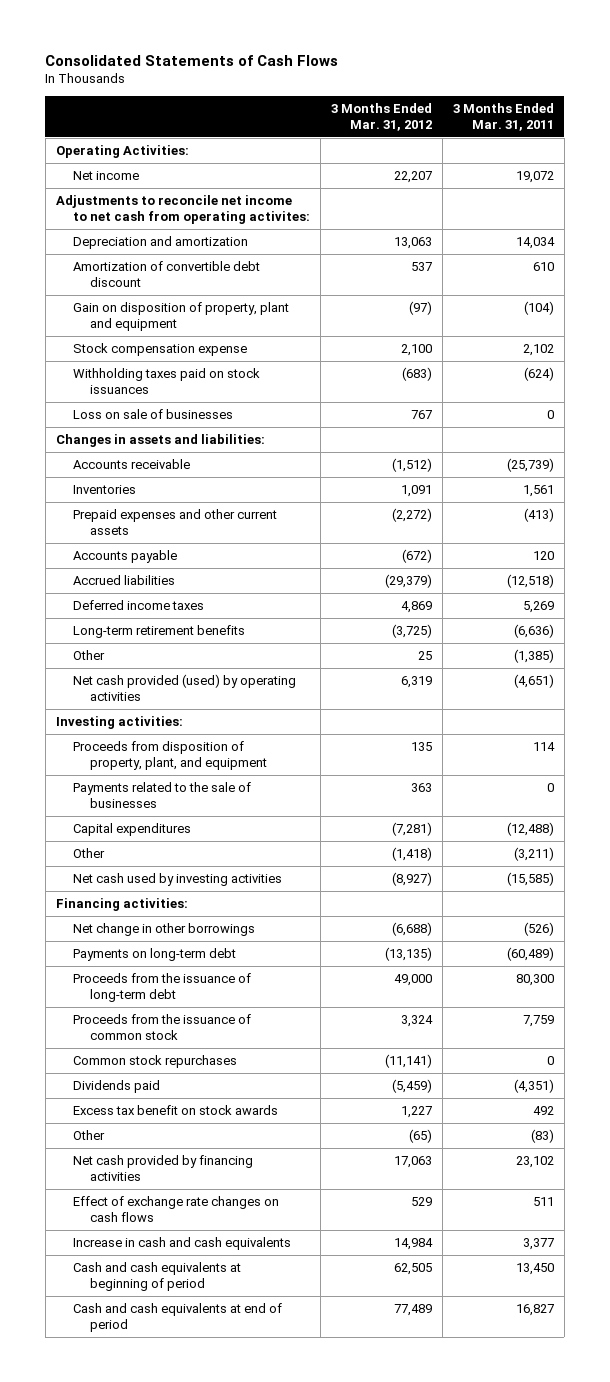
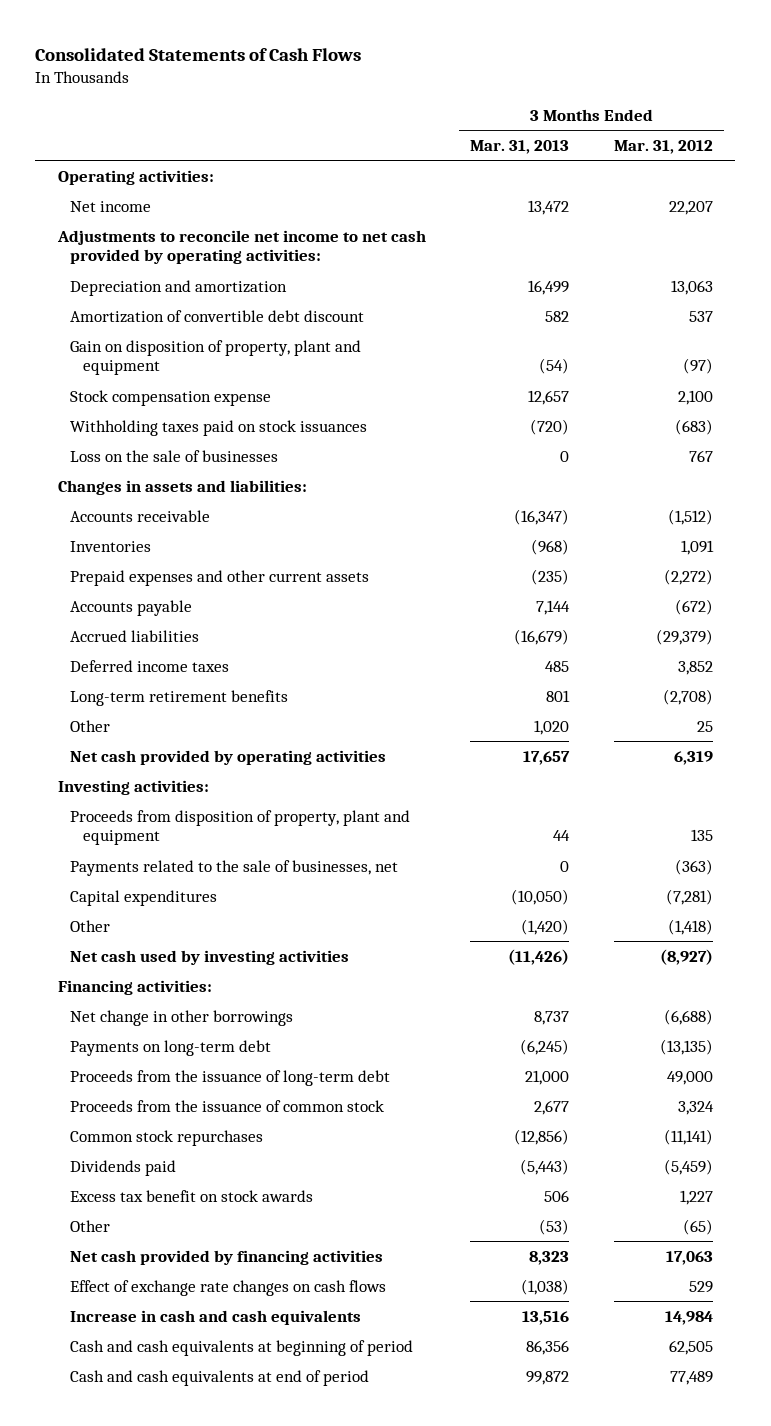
- | 3 Months Ended Mar. 31, 2012 | 3 Months Ended Mar. 31, 2011
+ | 3 Months Ended Mar. 31, 2013 | 3 Months Ended Mar. 31, 2012
- Operating Activities:
+ Operating activities:
- Adjustments to reconcile net income to net cash from operating activites:
+ Adjustments to reconcile net income to net cash provided by operating activities:
- Loss on sale of businesses | 767 | 0
+ Loss on the sale of businesses | 0 | 767
- Deferred income taxes | 4,869 | 5,269
- Long-term retirement benefits | (3,725) | (6,636)
+ Deferred income taxes | 485 | 3,852
+ Long-term retirement benefits | 801 | (2,708)
- Net cash provided (used) by operating activities | 6,319 | (4,651)
+ Net cash provided by operating activities | 17,657 | 6,319
- Proceeds from disposition of property, plant, and equipment | 135 | 114
- Payments related to the sale of businesses | 363 | 0
+ Proceeds from disposition of property, plant and equipment | 44 | 135
+ Payments related to the sale of businesses, net | 0 | (363)

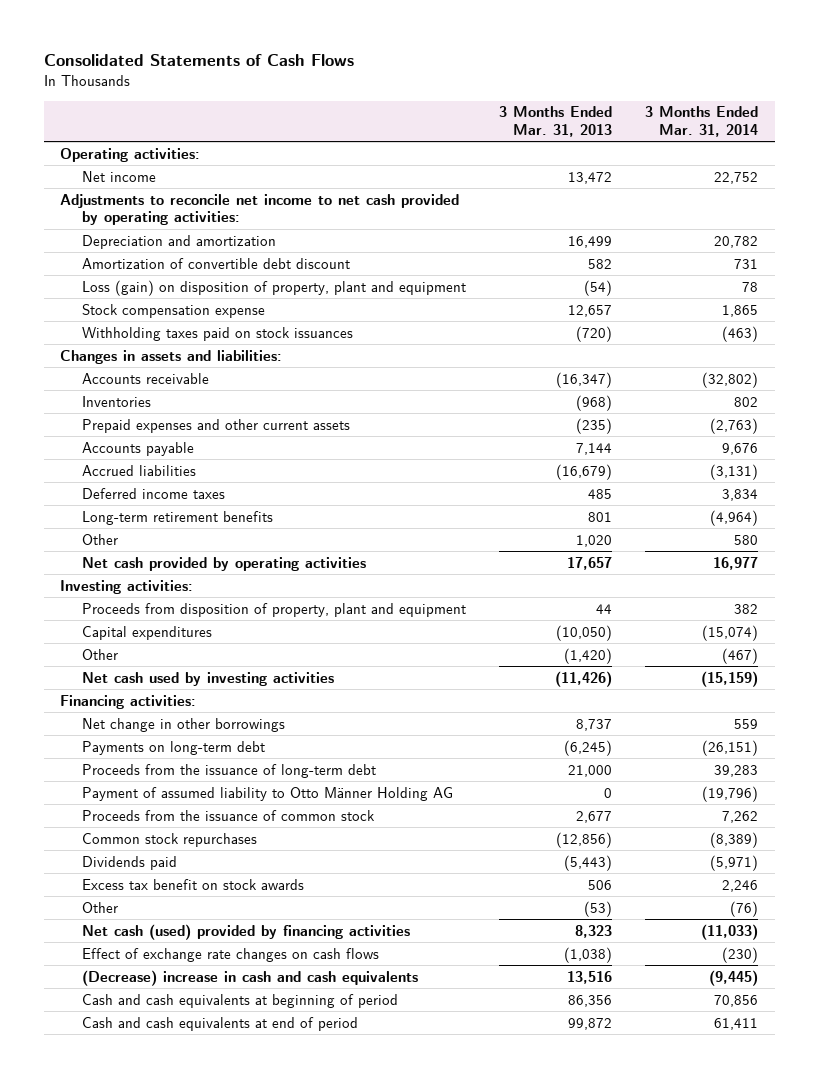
- | 3 Months Ended Mar. 31, 2013 | 3 Months Ended Mar. 31, 2012
+ | 3 Months Ended Mar. 31, 2013 | 3 Months Ended Mar. 31, 2014
- Gain on disposition of property, plant and equipment | (54) | (97)
+ Loss (gain) on disposition of property, plant and equipment | (54) | 78
- Loss on the sale of businesses | 0 | 767
- Payments related to the sale of businesses, net | 0 | (363)
+ Payment of assumed liability to Otto Männer Holding AG | 0 | (19,796)
- Net cash provided by financing activities | 8,323 | 17,063
+ Net cash (used) provided by financing activities | 8,323 | (11,033)
- Increase in cash and cash equivalents | 13,516 | 14,984
+ (Decrease) increase in cash and cash equivalents | 13,516 | (9,445)

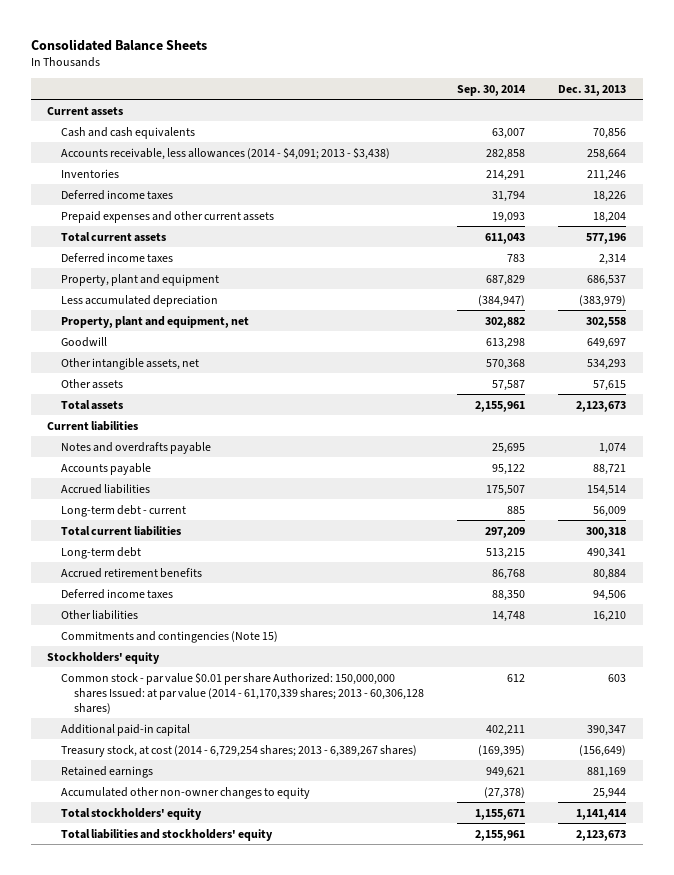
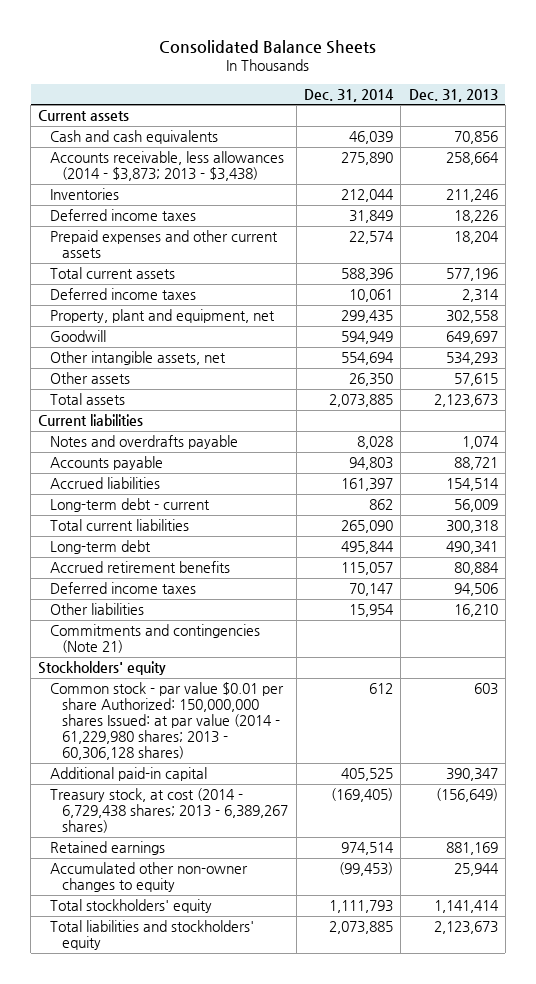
- | Sep. 30, 2014 | Dec. 31, 2013
+ | Dec. 31, 2014 | Dec. 31, 2013
- Accounts receivable, less allowances (2014 - $4,091; 2013 - $3,438) | 282,858 | 258,664
+ Accounts receivable, less allowances (2014 - $3,873; 2013 - $3,438) | 275,890 | 258,664
- Property, plant and equipment | 687,829 | 686,537
- Less accumulated depreciation | (384,947) | (383,979)
- Commitments and contingencies (Note 15)
+ Commitments and contingencies (Note 21)
- Common stock - par value $0.01 per share Authorized: 150,000,000 shares Issued: at par value (2014 - 61,170,339 shares; 2013 - 60,306,128 shares) | 612 | 603
+ Common stock - par value $0.01 per share Authorized: 150,000,000 shares Issued: at par value (2014 - 61,229,980 shares; 2013 - 60,306,128 shares) | 612 | 603
- Treasury stock, at cost (2014 - 6,729,254 shares; 2013 - 6,389,267 shares) | (169,395) | (156,649)
+ Treasury stock, at cost (2014 - 6,729,438 shares; 2013 - 6,389,267 shares) | (169,405) | (156,649)

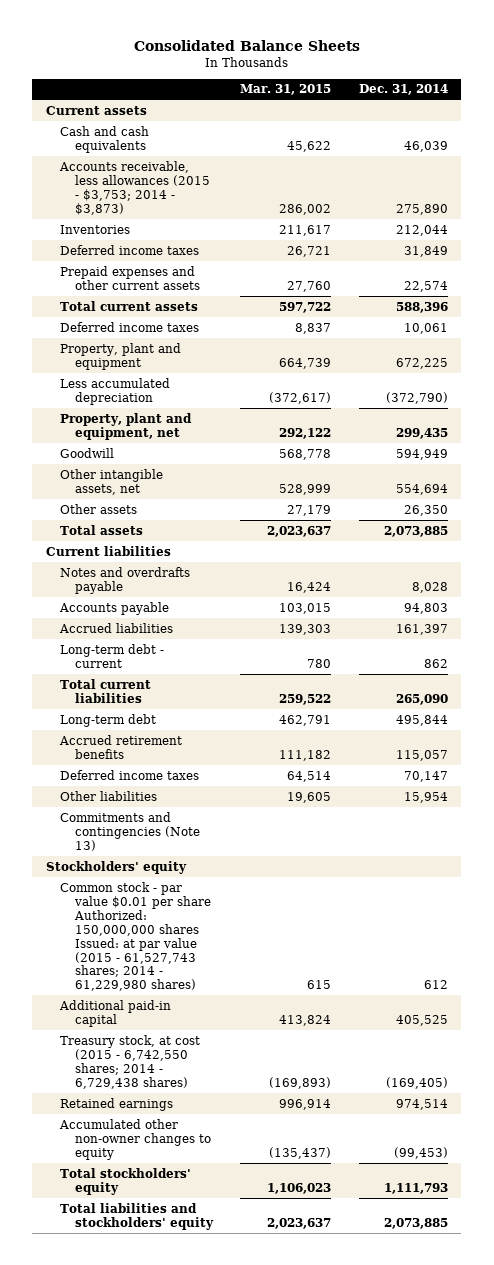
- | Dec. 31, 2014 | Dec. 31, 2013
+ | Mar. 31, 2015 | Dec. 31, 2014
- Accounts receivable, less allowances (2014 - $3,873; 2013 - $3,438) | 275,890 | 258,664
+ Accounts receivable, less allowances (2015 - $3,753; 2014 - $3,873) | 286,002 | 275,890
+ Property, plant and equipment | 664,739 | 672,225
+ Less accumulated depreciation | (372,617) | (372,790)
- Commitments and contingencies (Note 21)
+ Commitments and contingencies (Note 13)
- Common stock - par value $0.01 per share Authorized: 150,000,000 shares Issued: at par value (2014 - 61,229,980 shares; 2013 - 60,306,128 shares) | 612 | 603
+ Common stock - par value $0.01 per share Authorized: 150,000,000 shares Issued: at par value (2015 - 61,527,743 shares; 2014 - 61,229,980 shares) | 615 | 612
- Treasury stock, at cost (2014 - 6,729,438 shares; 2013 - 6,389,267 shares) | (169,405) | (156,649)
+ Treasury stock, at cost (2015 - 6,742,550 shares; 2014 - 6,729,438 shares) | (169,893) | (169,405)

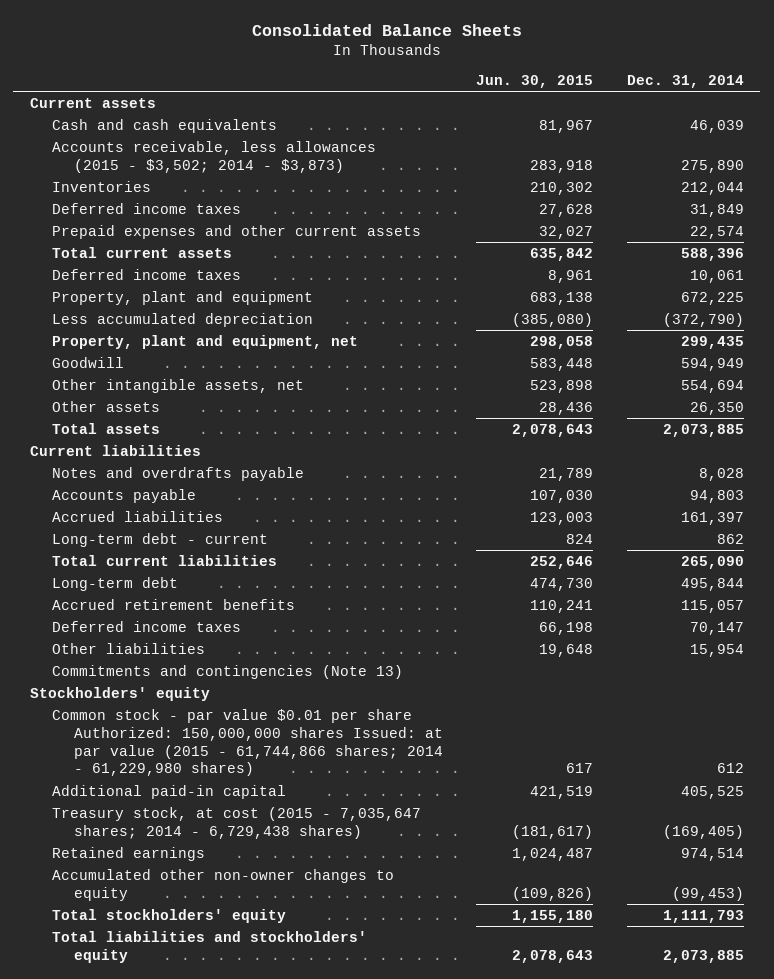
- | Mar. 31, 2015 | Dec. 31, 2014
+ | Jun. 30, 2015 | Dec. 31, 2014
- Accounts receivable, less allowances (2015 - $3,753; 2014 - $3,873) | 286,002 | 275,890
+ Accounts receivable, less allowances (2015 - $3,502; 2014 - $3,873) | 283,918 | 275,890
- Common stock - par value $0.01 per share Authorized: 150,000,000 shares Issued: at par value (2015 - 61,527,743 shares; 2014 - 61,229,980 shares) | 615 | 612
+ Common stock - par value $0.01 per share Authorized: 150,000,000 shares Issued: at par value (2015 - 61,744,866 shares; 2014 - 61,229,980 shares) | 617 | 612
- Treasury stock, at cost (2015 - 6,742,550 shares; 2014 - 6,729,438 shares) | (169,893) | (169,405)
+ Treasury stock, at cost (2015 - 7,035,647 shares; 2014 - 6,729,438 shares) | (181,617) | (169,405)

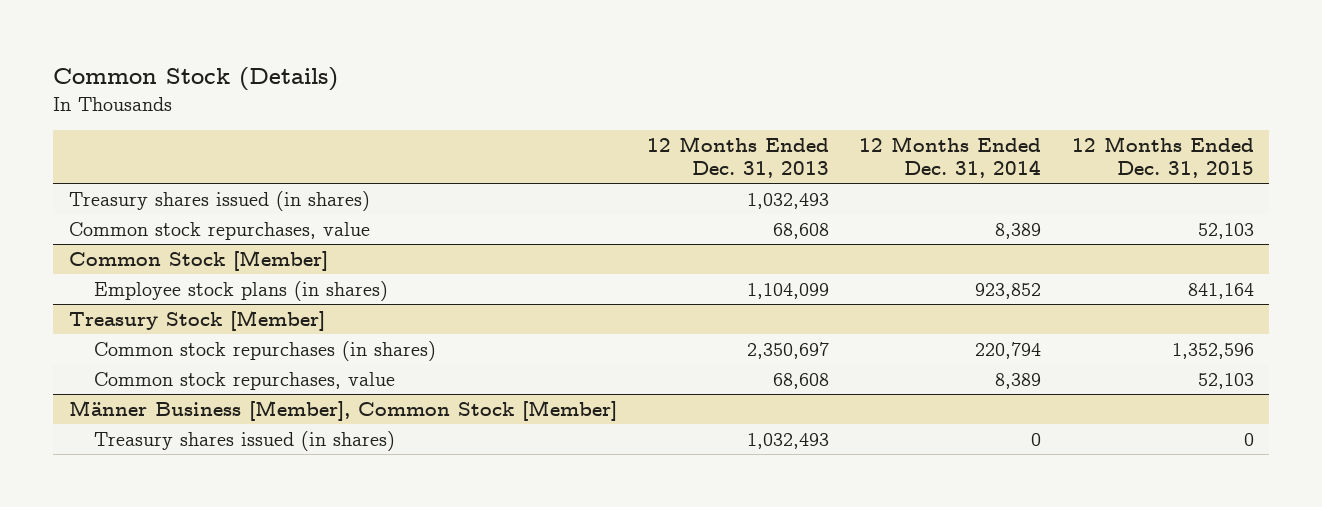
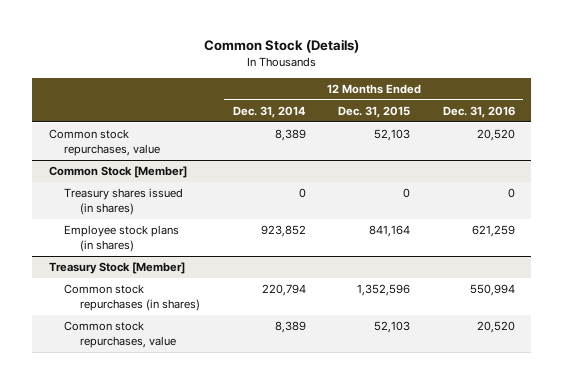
- | 12 Months Ended Dec. 31, 2013 | 12 Months Ended Dec. 31, 2014 | 12 Months Ended Dec. 31, 2015
+ | 12 Months Ended Dec. 31, 2014 | 12 Months Ended Dec. 31, 2015 | 12 Months Ended Dec. 31, 2016
- Treasury shares issued (in shares) | 1,032,493 | |
@ Common Stock [Member]
+ Treasury shares issued (in shares) | 0 | 0 | 0
- Männer Business [Member], Common Stock [Member]
- Treasury shares issued (in shares) | 1,032,493 | 0 | 0

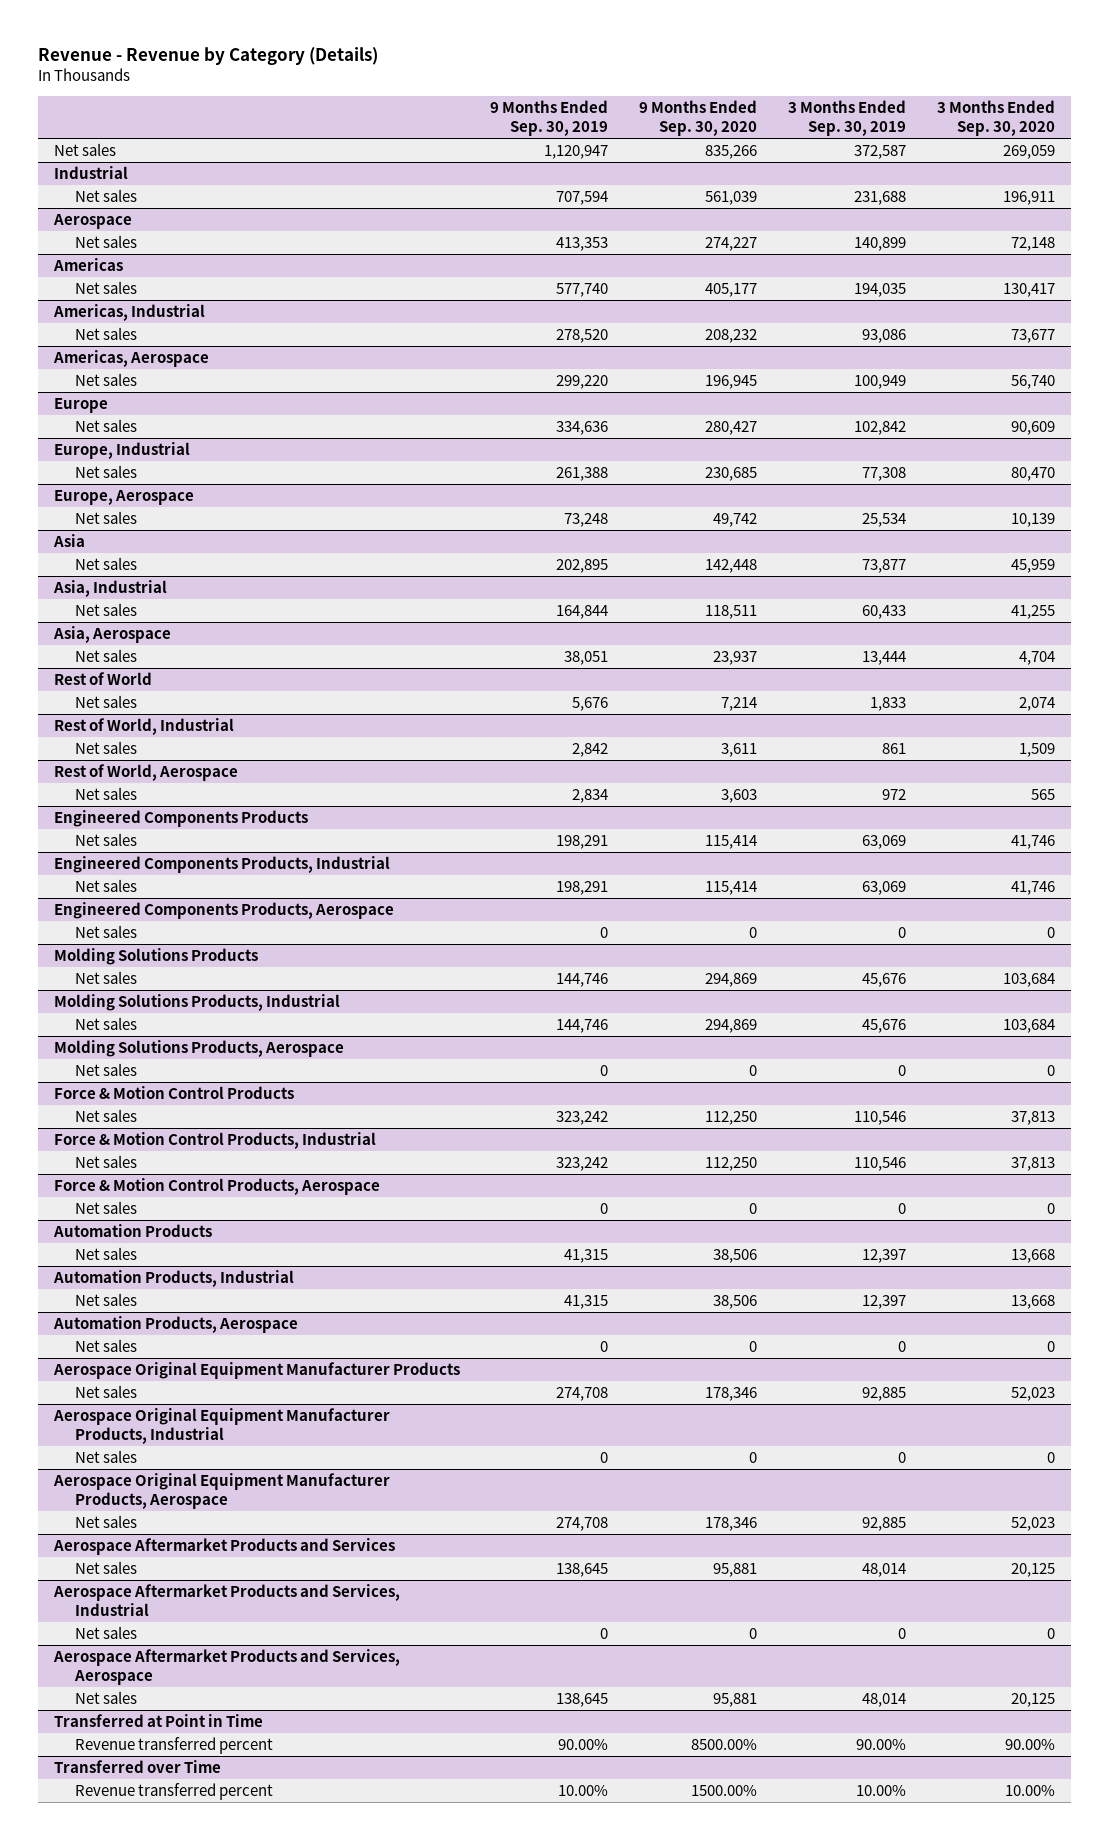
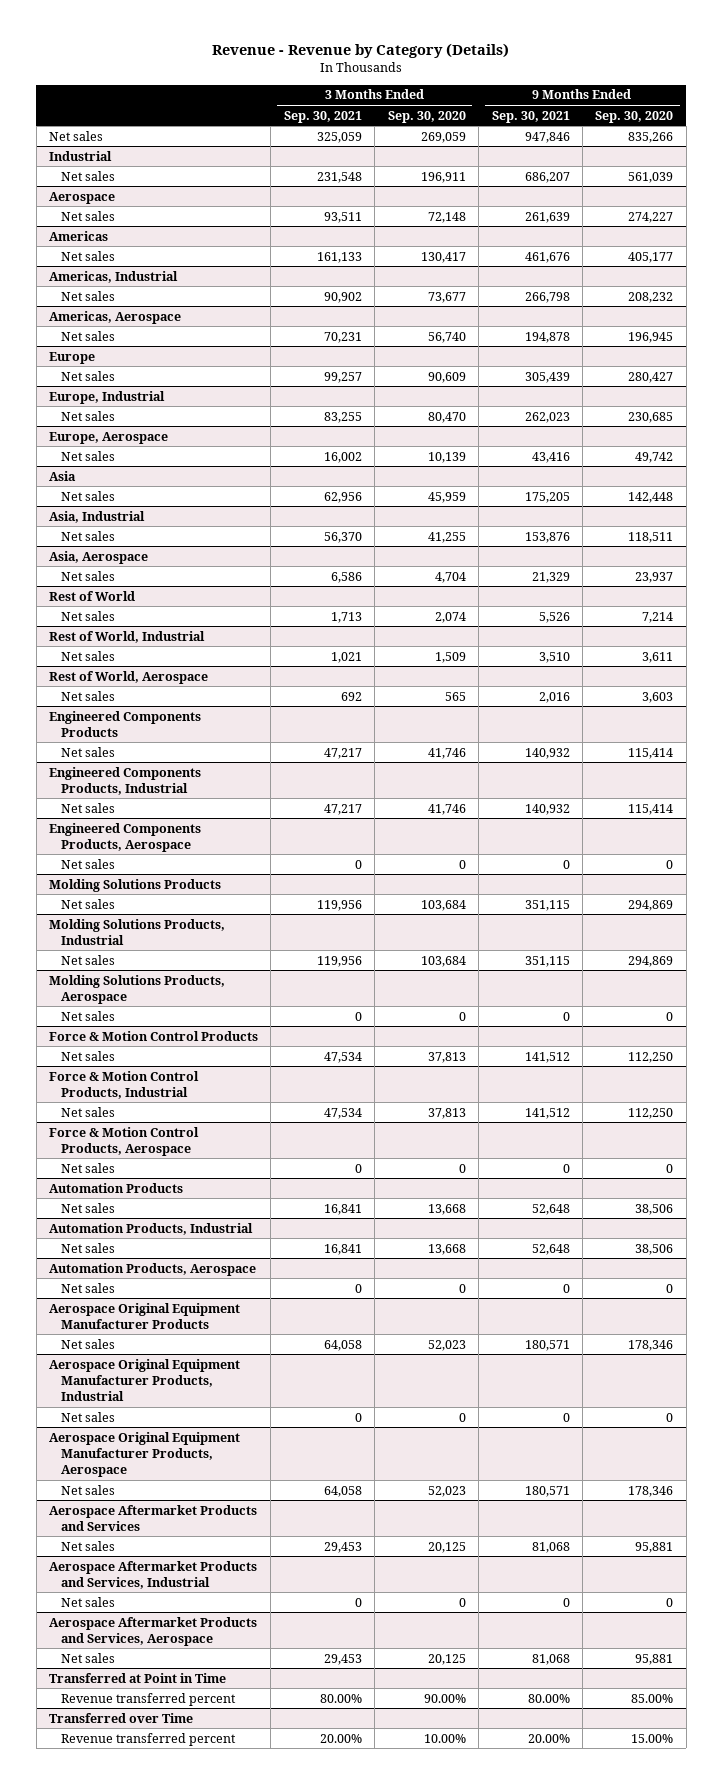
- | 9 Months Ended Sep. 30, 2019 | 9 Months Ended Sep. 30, 2020 | 3 Months Ended Sep. 30, 2019 | 3 Months Ended Sep. 30, 2020
+ | 3 Months Ended Sep. 30, 2021 | 3 Months Ended Sep. 30, 2020 | 9 Months Ended Sep. 30, 2021 | 9 Months Ended Sep. 30, 2020
@ Transferred at Point in Time
- Revenue transferred percent | 90.00% | 8500.00% | 90.00% | 90.00%
+ Revenue transferred percent | 80.00% | 90.00% | 80.00% | 85.00%
@ Transferred over Time
- Revenue transferred percent | 10.00% | 1500.00% | 10.00% | 10.00%
+ Revenue transferred percent | 20.00% | 10.00% | 20.00% | 15.00%

